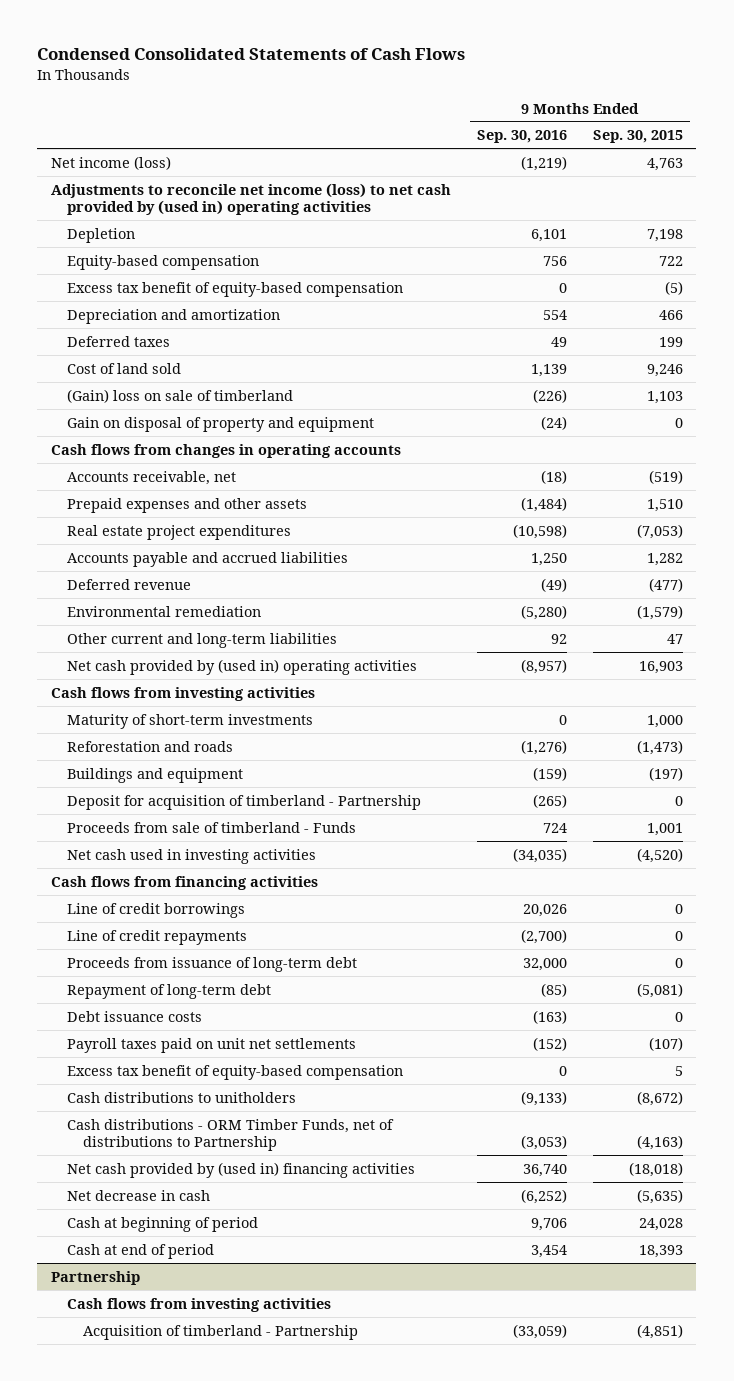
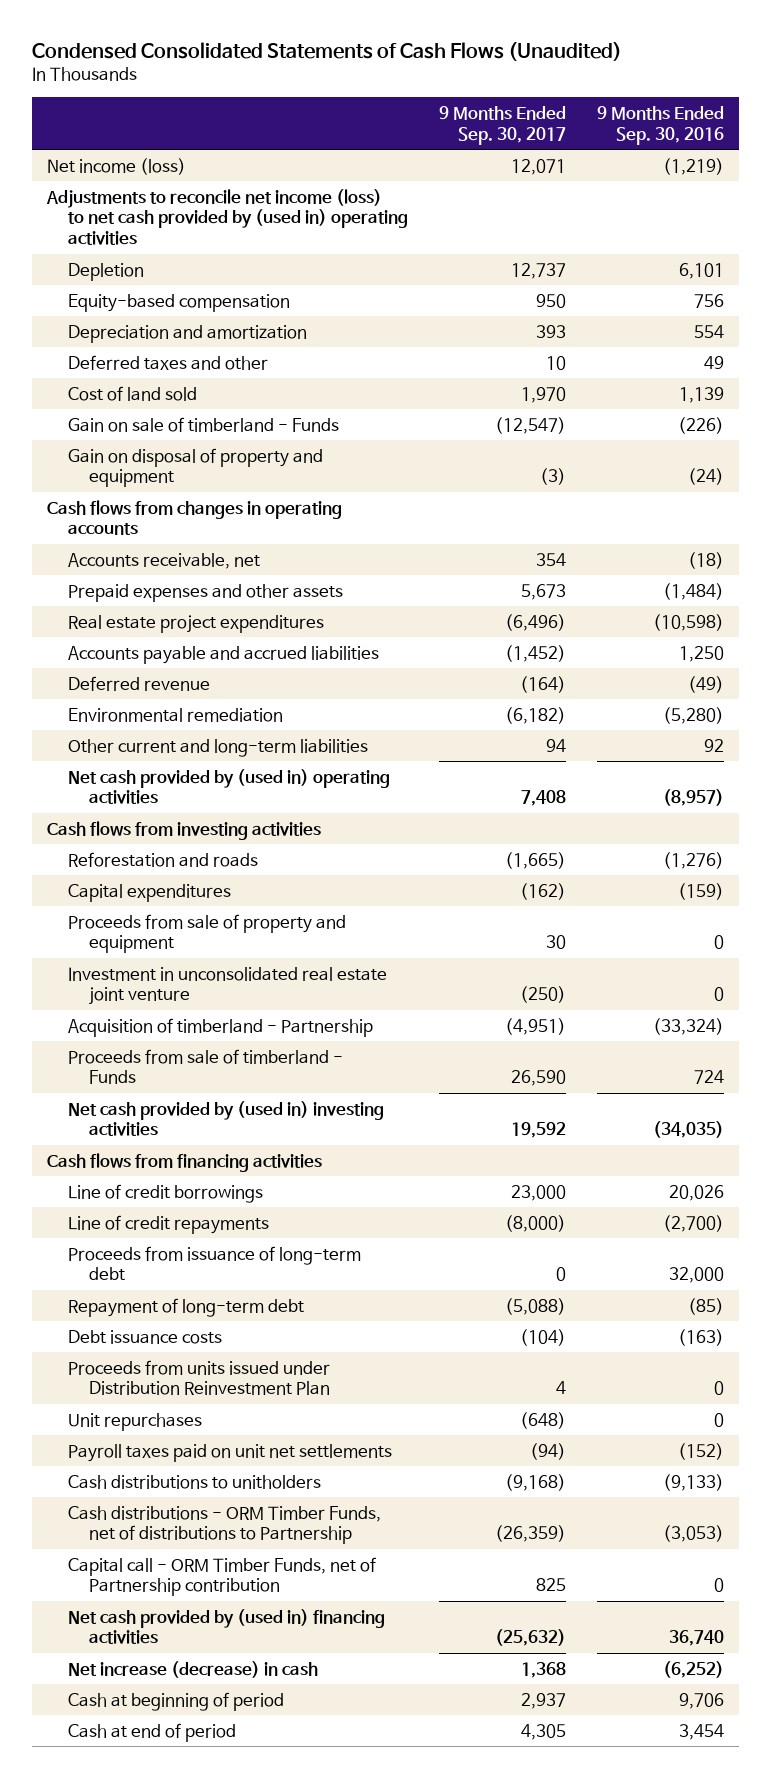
- Condensed Consolidated Statements of Cash Flows
+ Condensed Consolidated Statements of Cash Flows (Unaudited)
- | 9 Months Ended Sep. 30, 2016 | 9 Months Ended Sep. 30, 2015
+ | 9 Months Ended Sep. 30, 2017 | 9 Months Ended Sep. 30, 2016
- Excess tax benefit of equity-based compensation | 0 | (5)
- Deferred taxes | 49 | 199
+ Deferred taxes and other | 10 | 49
- (Gain) loss on sale of timberland | (226) | 1,103
+ Gain on sale of timberland - Funds | (12,547) | (226)
- Maturity of short-term investments | 0 | 1,000
- Buildings and equipment | (159) | (197)
- Deposit for acquisition of timberland - Partnership | (265) | 0
+ Capital expenditures | (162) | (159)
+ Proceeds from sale of property and equipment | 30 | 0
+ Investment in unconsolidated real estate joint venture | (250) | 0
+ Acquisition of timberland - Partnership | (4,951) | (33,324)
- Net cash used in investing activities | (34,035) | (4,520)
+ Net cash provided by (used in) investing activities | 19,592 | (34,035)
+ Proceeds from units issued under Distribution Reinvestment Plan | 4 | 0
+ Unit repurchases | (648) | 0
- Excess tax benefit of equity-based compensation | 0 | 5
+ Capital call - ORM Timber Funds, net of Partnership contribution | 825 | 0
- Net decrease in cash | (6,252) | (5,635)
+ Net increase (decrease) in cash | 1,368 | (6,252)
- Partnership
- Cash flows from investing activities
- Acquisition of timberland - Partnership | (33,059) | (4,851)

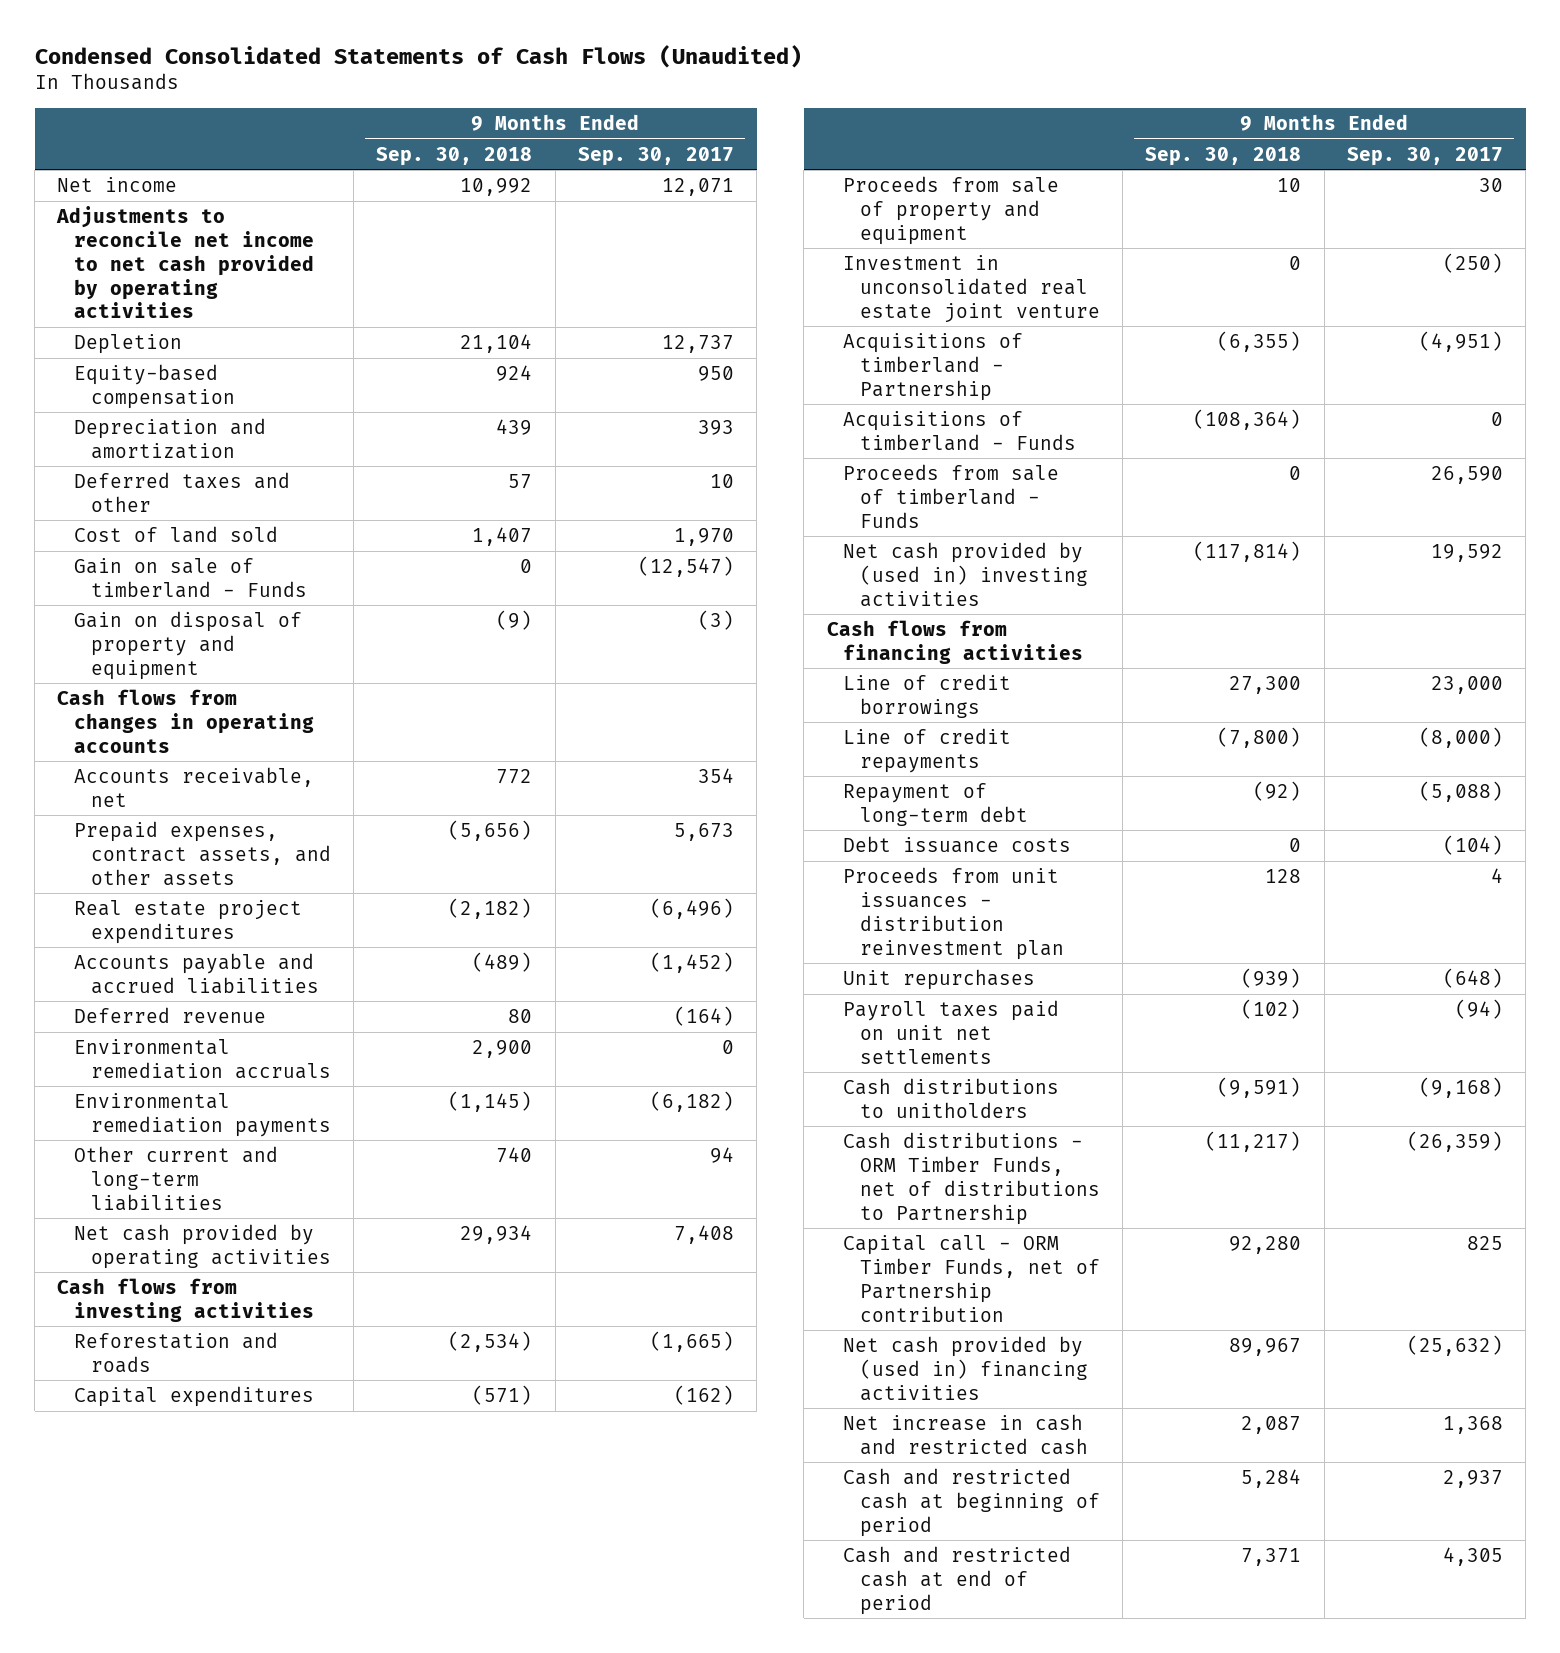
- | 9 Months Ended Sep. 30, 2017 | 9 Months Ended Sep. 30, 2016
+ | 9 Months Ended Sep. 30, 2018 | 9 Months Ended Sep. 30, 2017
- Net income (loss) | 12,071 | (1,219)
- Adjustments to reconcile net income (loss) to net cash provided by (used in) operating activities
+ Net income | 10,992 | 12,071
+ Adjustments to reconcile net income to net cash provided by operating activities
- Prepaid expenses and other assets | 5,673 | (1,484)
+ Prepaid expenses, contract assets, and other assets | (5,656) | 5,673
- Environmental remediation | (6,182) | (5,280)
+ Environmental remediation accruals | 2,900 | 0
+ Environmental remediation payments | (1,145) | (6,182)
- Net cash provided by (used in) operating activities | 7,408 | (8,957)
+ Net cash provided by operating activities | 29,934 | 7,408
- Acquisition of timberland - Partnership | (4,951) | (33,324)
+ Acquisitions of timberland - Partnership | (6,355) | (4,951)
+ Acquisitions of timberland - Funds | (108,364) | 0
- Proceeds from issuance of long-term debt | 0 | 32,000
- Proceeds from units issued under Distribution Reinvestment Plan | 4 | 0
+ Proceeds from unit issuances - distribution reinvestment plan | 128 | 4
- Net increase (decrease) in cash | 1,368 | (6,252)
- Cash at beginning of period | 2,937 | 9,706
- Cash at end of period | 4,305 | 3,454
+ Net increase in cash and restricted cash | 2,087 | 1,368
+ Cash and restricted cash at beginning of period | 5,284 | 2,937
+ Cash and restricted cash at end of period | 7,371 | 4,305

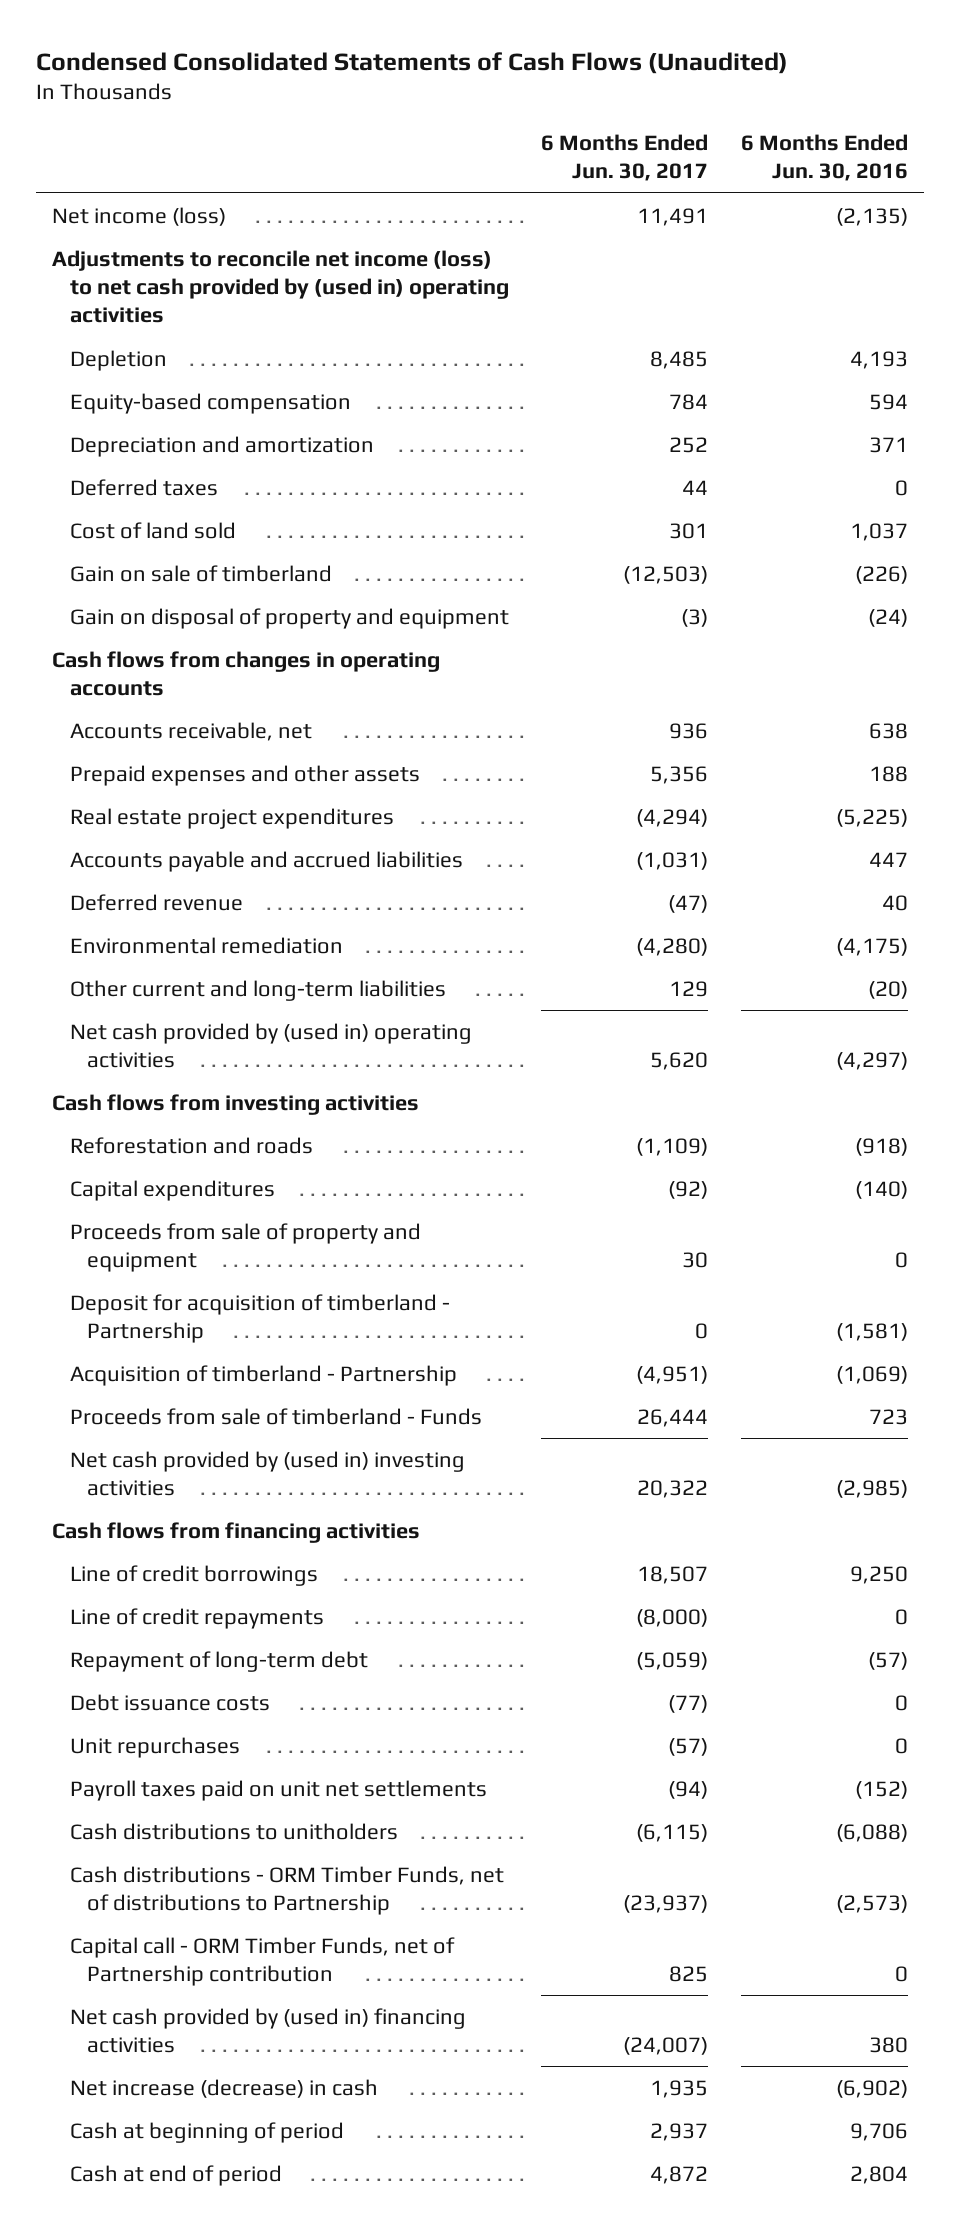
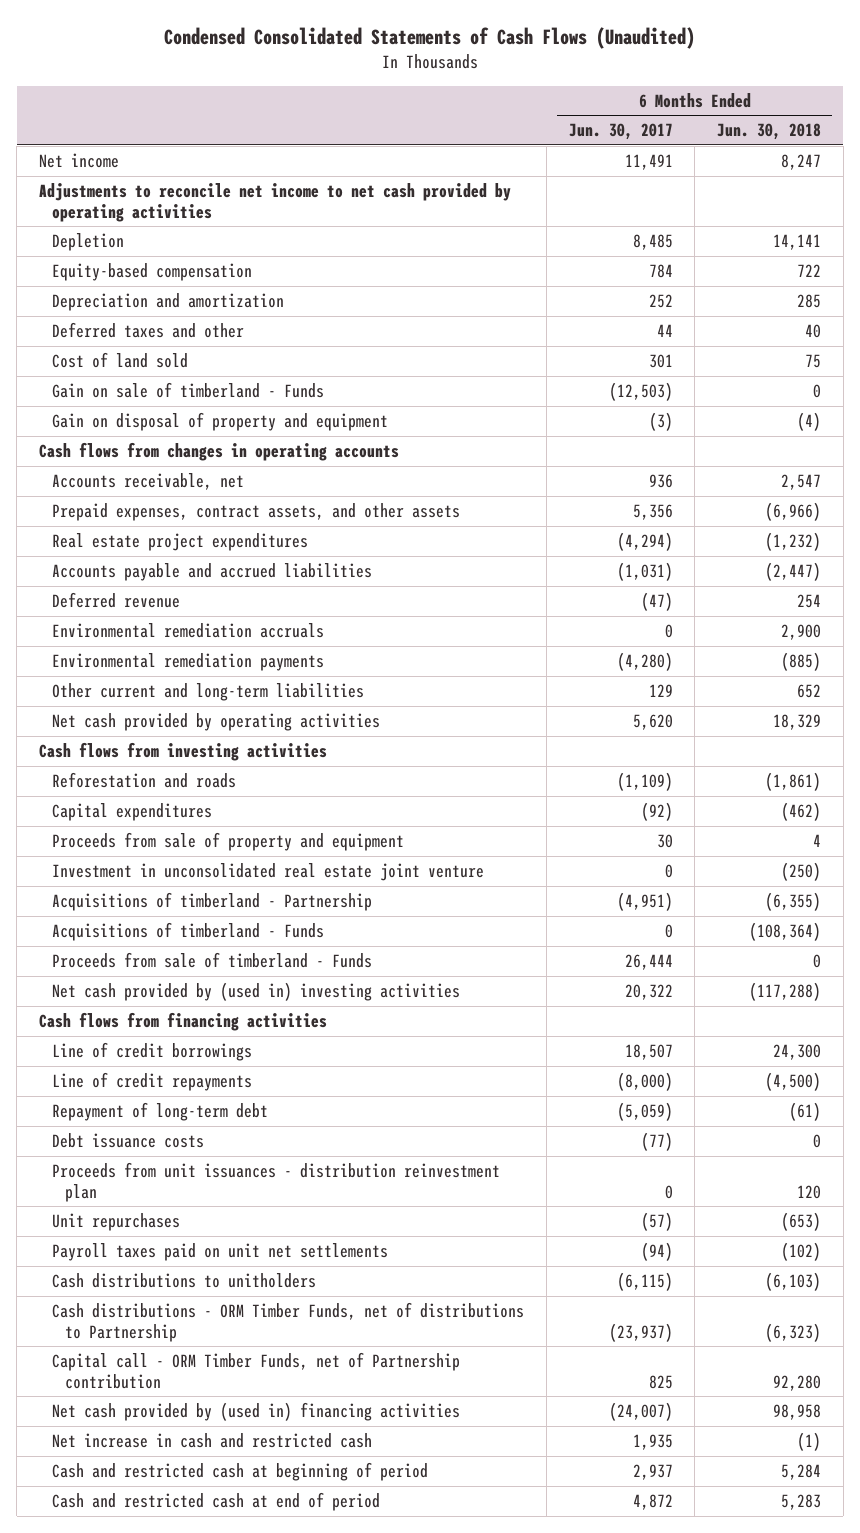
- | 6 Months Ended Jun. 30, 2017 | 6 Months Ended Jun. 30, 2016
+ | 6 Months Ended Jun. 30, 2017 | 6 Months Ended Jun. 30, 2018
- Net income (loss) | 11,491 | (2,135)
- Adjustments to reconcile net income (loss) to net cash provided by (used in) operating activities
+ Net income | 11,491 | 8,247
+ Adjustments to reconcile net income to net cash provided by operating activities
- Deferred taxes | 44 | 0
+ Deferred taxes and other | 44 | 40
- Gain on sale of timberland | (12,503) | (226)
+ Gain on sale of timberland - Funds | (12,503) | 0
- Prepaid expenses and other assets | 5,356 | 188
+ Prepaid expenses, contract assets, and other assets | 5,356 | (6,966)
- Environmental remediation | (4,280) | (4,175)
+ Environmental remediation accruals | 0 | 2,900
+ Environmental remediation payments | (4,280) | (885)
- Net cash provided by (used in) operating activities | 5,620 | (4,297)
+ Net cash provided by operating activities | 5,620 | 18,329
- Deposit for acquisition of timberland - Partnership | 0 | (1,581)
- Acquisition of timberland - Partnership | (4,951) | (1,069)
+ Investment in unconsolidated real estate joint venture | 0 | (250)
+ Acquisitions of timberland - Partnership | (4,951) | (6,355)
+ Acquisitions of timberland - Funds | 0 | (108,364)
+ Proceeds from unit issuances - distribution reinvestment plan | 0 | 120
- Net increase (decrease) in cash | 1,935 | (6,902)
- Cash at beginning of period | 2,937 | 9,706
- Cash at end of period | 4,872 | 2,804
+ Net increase in cash and restricted cash | 1,935 | (1)
+ Cash and restricted cash at beginning of period | 2,937 | 5,284
+ Cash and restricted cash at end of period | 4,872 | 5,283

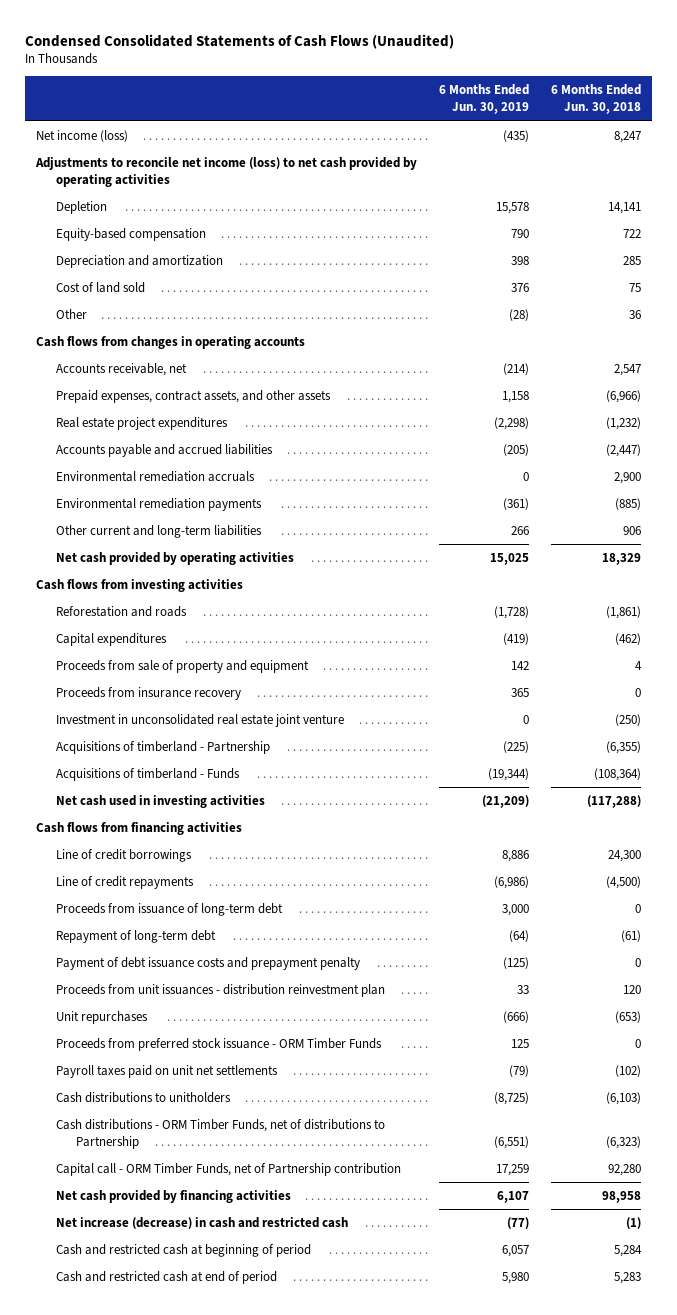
- | 6 Months Ended Jun. 30, 2017 | 6 Months Ended Jun. 30, 2018
+ | 6 Months Ended Jun. 30, 2019 | 6 Months Ended Jun. 30, 2018
- Net income | 11,491 | 8,247
- Adjustments to reconcile net income to net cash provided by operating activities
+ Net income (loss) | (435) | 8,247
+ Adjustments to reconcile net income (loss) to net cash provided by operating activities
- Deferred taxes and other | 44 | 40
- Gain on sale of timberland - Funds | (12,503) | 0
- Gain on disposal of property and equipment | (3) | (4)
+ Other | (28) | 36
- Deferred revenue | (47) | 254
- Other current and long-term liabilities | 129 | 652
+ Other current and long-term liabilities | 266 | 906
+ Proceeds from insurance recovery | 365 | 0
- Proceeds from sale of timberland - Funds | 26,444 | 0
- Net cash provided by (used in) investing activities | 20,322 | (117,288)
+ Net cash used in investing activities | (21,209) | (117,288)
+ Proceeds from issuance of long-term debt | 3,000 | 0
- Debt issuance costs | (77) | 0
+ Payment of debt issuance costs and prepayment penalty | (125) | 0
+ Proceeds from preferred stock issuance - ORM Timber Funds | 125 | 0
- Net cash provided by (used in) financing activities | (24,007) | 98,958
- Net increase in cash and restricted cash | 1,935 | (1)
+ Net cash provided by financing activities | 6,107 | 98,958
+ Net increase (decrease) in cash and restricted cash | (77) | (1)

